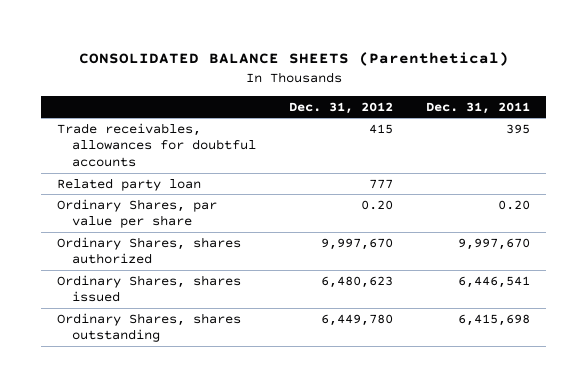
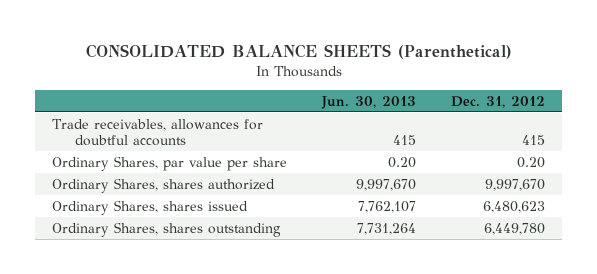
- | Dec. 31, 2012 | Dec. 31, 2011
+ | Jun. 30, 2013 | Dec. 31, 2012
- Related party loan | 777 |

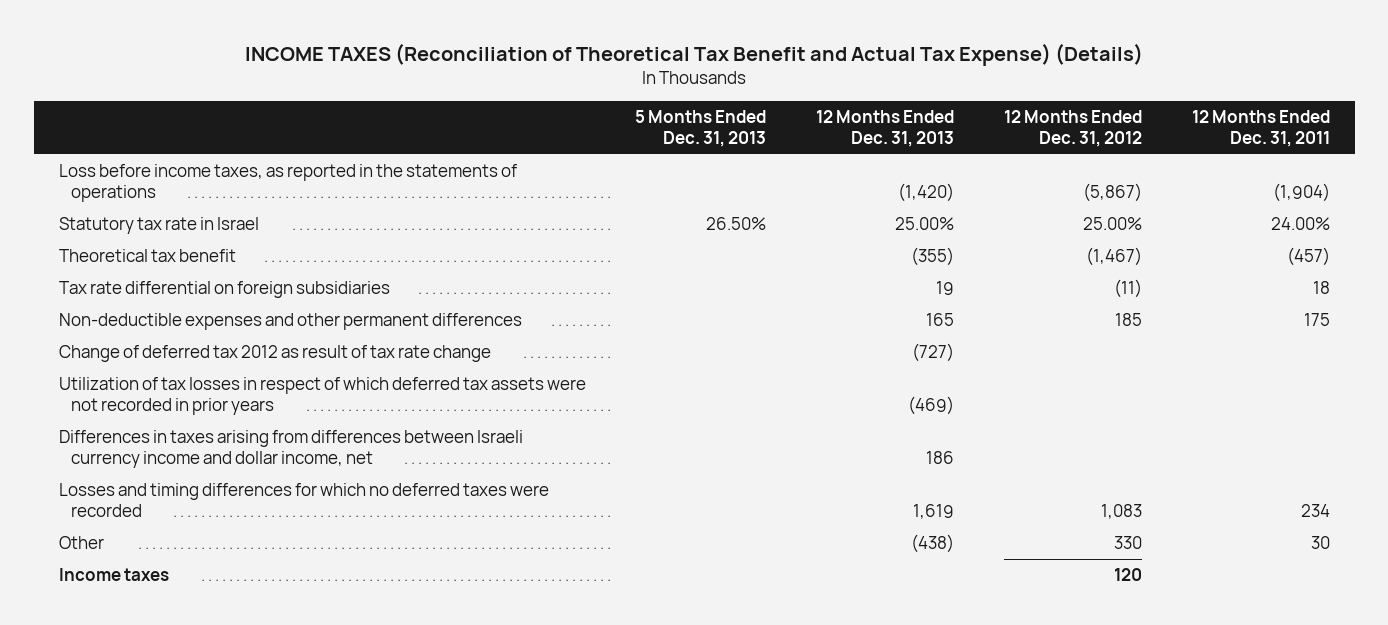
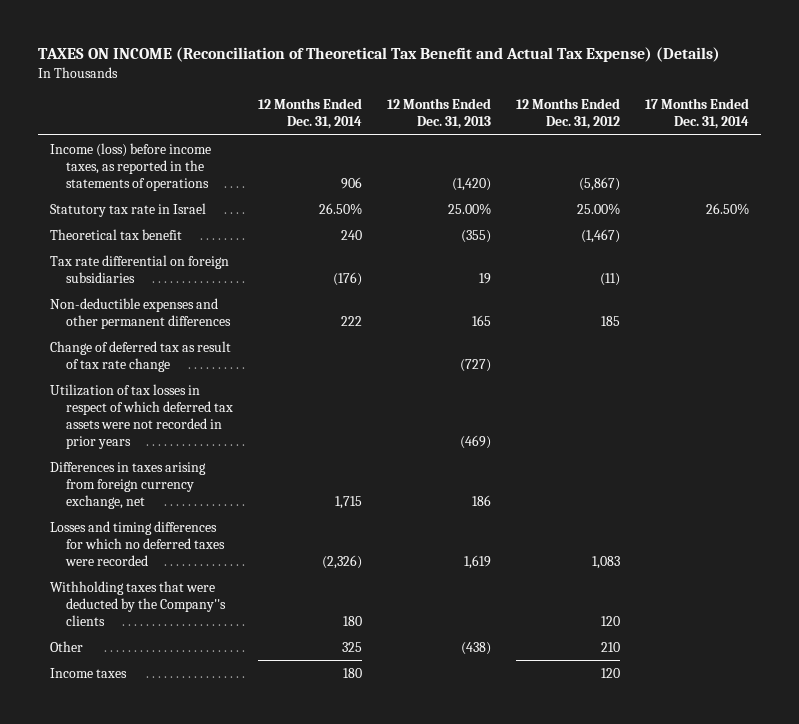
- INCOME TAXES (Reconciliation of Theoretical Tax Benefit and Actual Tax Expense) (Details)
+ TAXES ON INCOME (Reconciliation of Theoretical Tax Benefit and Actual Tax Expense) (Details)
- | 5 Months Ended Dec. 31, 2013 | 12 Months Ended Dec. 31, 2013 | 12 Months Ended Dec. 31, 2012 | 12 Months Ended Dec. 31, 2011
+ | 12 Months Ended Dec. 31, 2014 | 12 Months Ended Dec. 31, 2013 | 12 Months Ended Dec. 31, 2012 | 17 Months Ended Dec. 31, 2014
- Loss before income taxes, as reported in the statements of operations | | (1,420) | (5,867) | (1,904)
+ Income (loss) before income taxes, as reported in the statements of operations | 906 | (1,420) | (5,867) |
- Change of deferred tax 2012 as result of tax rate change | | (727) | |
+ Change of deferred tax as result of tax rate change | | (727) | |
- Differences in taxes arising from differences between Israeli currency income and dollar income, net | | 186 | |
+ Differences in taxes arising from foreign currency exchange, net | 1,715 | 186 | |
- Other | | (438) | 330 | 30
+ Withholding taxes that were deducted by the Company''s clients | 180 | | 120 |
+ Other | 325 | (438) | 210 |

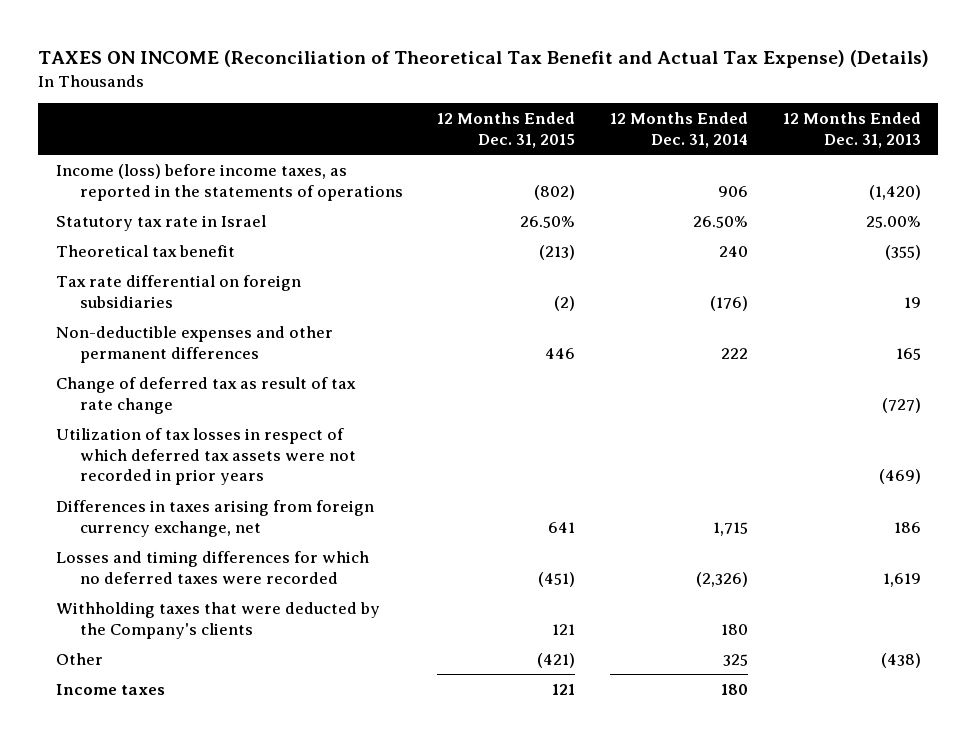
- | 12 Months Ended Dec. 31, 2014 | 12 Months Ended Dec. 31, 2013 | 12 Months Ended Dec. 31, 2012 | 17 Months Ended Dec. 31, 2014
+ | 12 Months Ended Dec. 31, 2015 | 12 Months Ended Dec. 31, 2014 | 12 Months Ended Dec. 31, 2013
- Withholding taxes that were deducted by the Company''s clients | 180 | | 120 |
+ Withholding taxes that were deducted by the Company's clients | 121 | 180 |

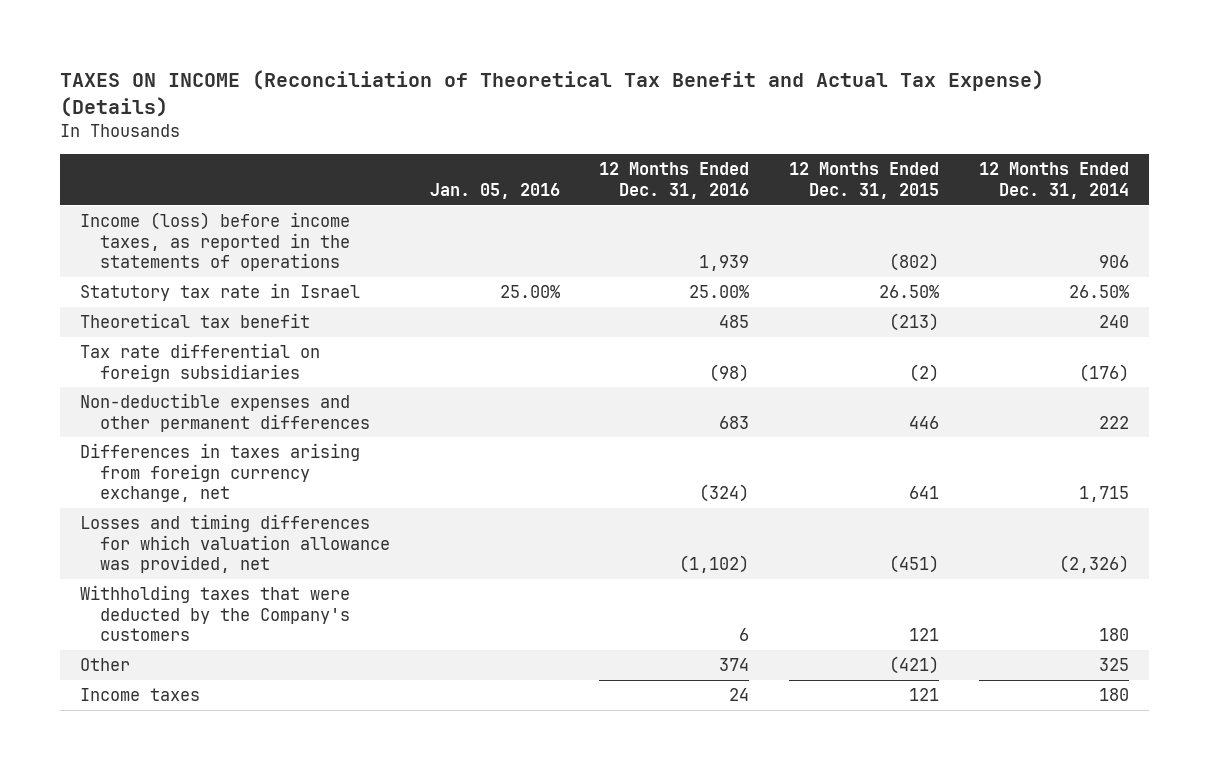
- | 12 Months Ended Dec. 31, 2015 | 12 Months Ended Dec. 31, 2014 | 12 Months Ended Dec. 31, 2013
+ | Jan. 05, 2016 | 12 Months Ended Dec. 31, 2016 | 12 Months Ended Dec. 31, 2015 | 12 Months Ended Dec. 31, 2014
- Change of deferred tax as result of tax rate change | | | (727)
- Utilization of tax losses in respect of which deferred tax assets were not recorded in prior years | | | (469)
- Losses and timing differences for which no deferred taxes were recorded | (451) | (2,326) | 1,619
- Withholding taxes that were deducted by the Company's clients | 121 | 180 |
+ Losses and timing differences for which valuation allowance was provided, net | | (1,102) | (451) | (2,326)
+ Withholding taxes that were deducted by the Company's customers | | 6 | 121 | 180

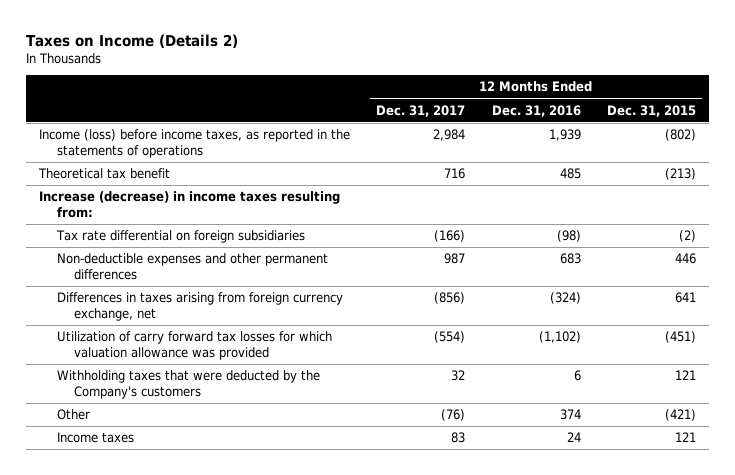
- TAXES ON INCOME (Reconciliation of Theoretical Tax Benefit and Actual Tax Expense) (Details)
+ Taxes on Income (Details 2)
- | Jan. 05, 2016 | 12 Months Ended Dec. 31, 2016 | 12 Months Ended Dec. 31, 2015 | 12 Months Ended Dec. 31, 2014
+ | 12 Months Ended Dec. 31, 2017 | 12 Months Ended Dec. 31, 2016 | 12 Months Ended Dec. 31, 2015
- Statutory tax rate in Israel | 25.00% | 25.00% | 26.50% | 26.50%
+ Increase (decrease) in income taxes resulting from:
- Losses and timing differences for which valuation allowance was provided, net | | (1,102) | (451) | (2,326)
+ Utilization of carry forward tax losses for which valuation allowance was provided | (554) | (1,102) | (451)

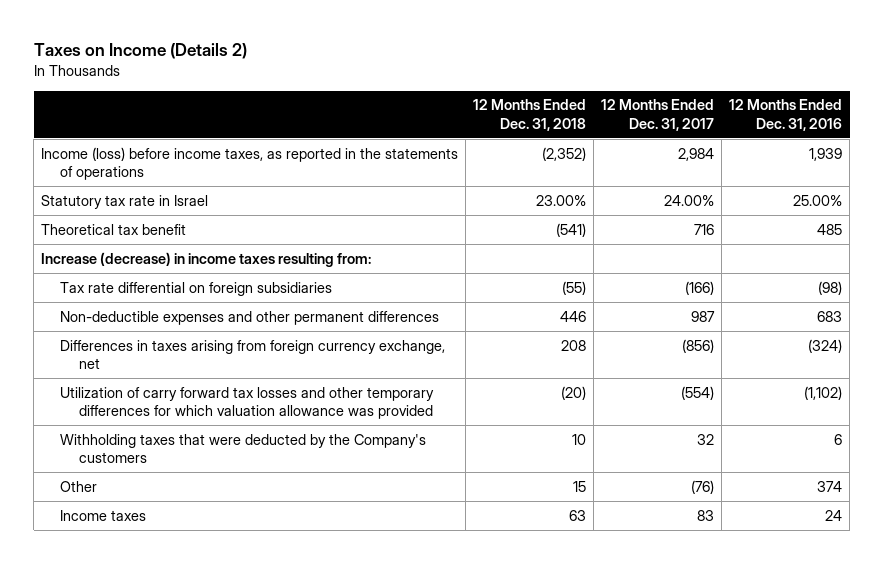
- | 12 Months Ended Dec. 31, 2017 | 12 Months Ended Dec. 31, 2016 | 12 Months Ended Dec. 31, 2015
+ | 12 Months Ended Dec. 31, 2018 | 12 Months Ended Dec. 31, 2017 | 12 Months Ended Dec. 31, 2016
+ Statutory tax rate in Israel | 23.00% | 24.00% | 25.00%
- Utilization of carry forward tax losses for which valuation allowance was provided | (554) | (1,102) | (451)
+ Utilization of carry forward tax losses and other temporary differences for which valuation allowance was provided | (20) | (554) | (1,102)

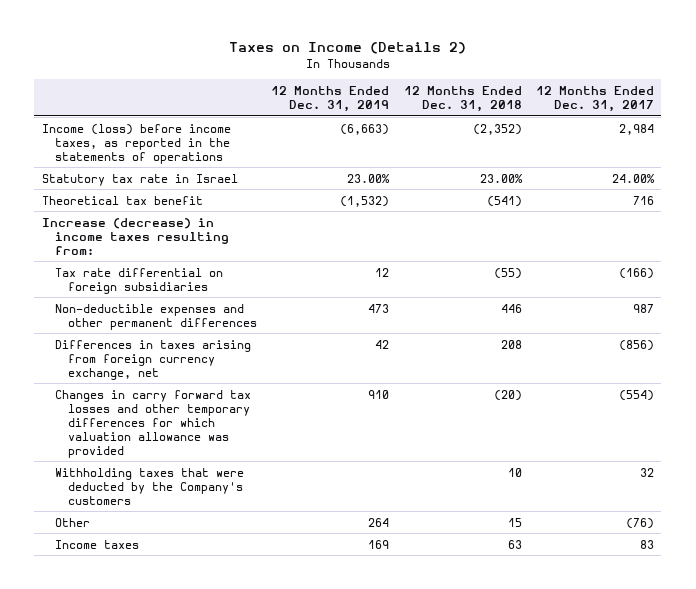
- | 12 Months Ended Dec. 31, 2018 | 12 Months Ended Dec. 31, 2017 | 12 Months Ended Dec. 31, 2016
+ | 12 Months Ended Dec. 31, 2019 | 12 Months Ended Dec. 31, 2018 | 12 Months Ended Dec. 31, 2017
- Utilization of carry forward tax losses and other temporary differences for which valuation allowance was provided | (20) | (554) | (1,102)
+ Changes in carry forward tax losses and other temporary differences for which valuation allowance was provided | 910 | (20) | (554)

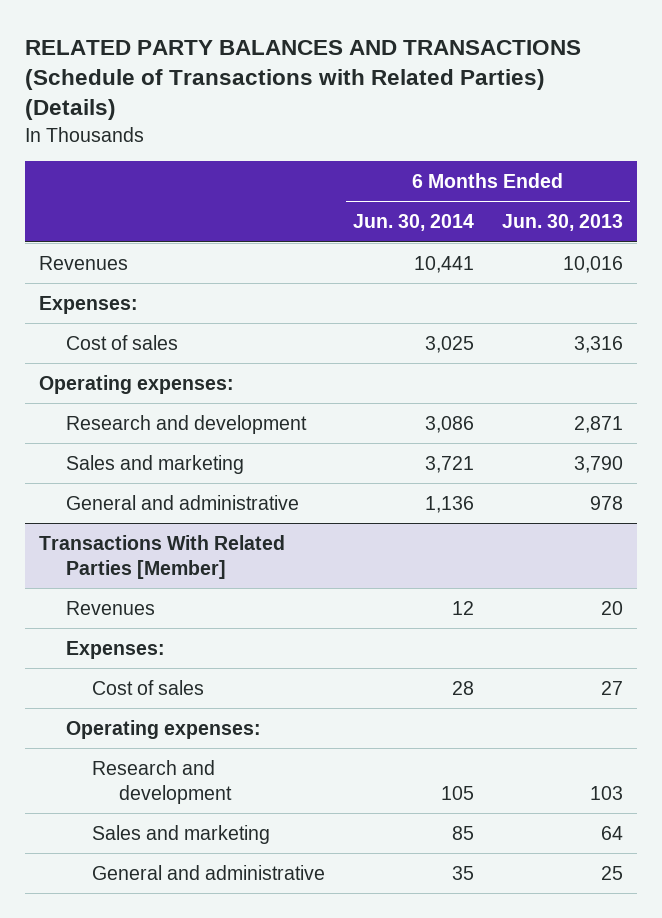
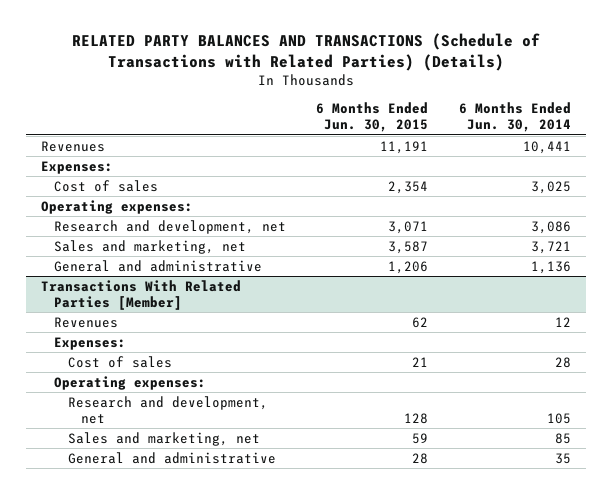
- | 6 Months Ended Jun. 30, 2014 | 6 Months Ended Jun. 30, 2013
+ | 6 Months Ended Jun. 30, 2015 | 6 Months Ended Jun. 30, 2014
- Research and development | 3,086 | 2,871
- Sales and marketing | 3,721 | 3,790
+ Research and development, net | 3,071 | 3,086
+ Sales and marketing, net | 3,587 | 3,721
@ Transactions With Related Parties [Member]
- Research and development | 105 | 103
- Sales and marketing | 85 | 64
+ Research and development, net | 128 | 105
+ Sales and marketing, net | 59 | 85

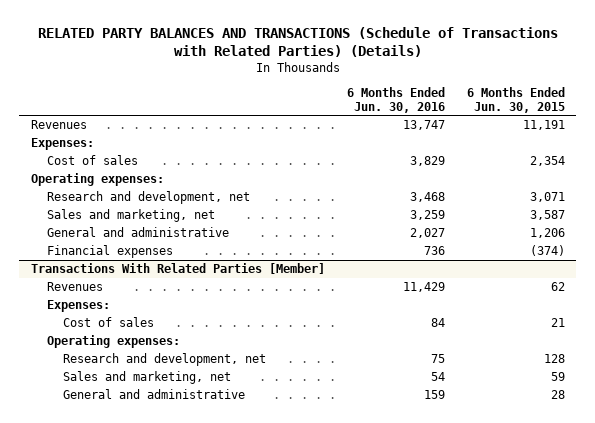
- | 6 Months Ended Jun. 30, 2015 | 6 Months Ended Jun. 30, 2014
+ | 6 Months Ended Jun. 30, 2016 | 6 Months Ended Jun. 30, 2015
+ Financial expenses | 736 | (374)

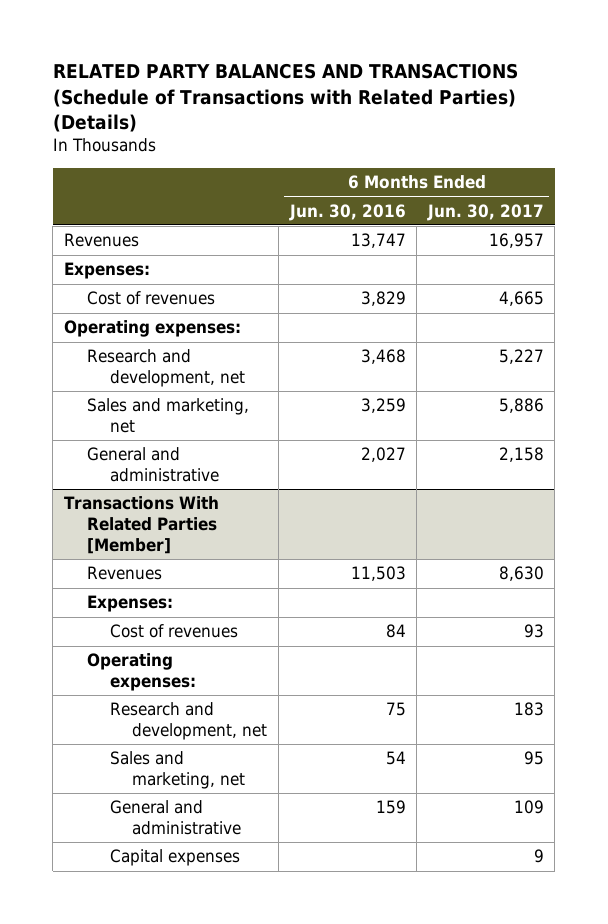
- | 6 Months Ended Jun. 30, 2016 | 6 Months Ended Jun. 30, 2015
+ | 6 Months Ended Jun. 30, 2016 | 6 Months Ended Jun. 30, 2017
- Cost of sales | 3,829 | 2,354
+ Cost of revenues | 3,829 | 4,665
- Financial expenses | 736 | (374)
@ Transactions With Related Parties [Member]
- Revenues | 11,429 | 62
+ Revenues | 11,503 | 8,630
- Cost of sales | 84 | 21
+ Cost of revenues | 84 | 93
+ Capital expenses | | 9

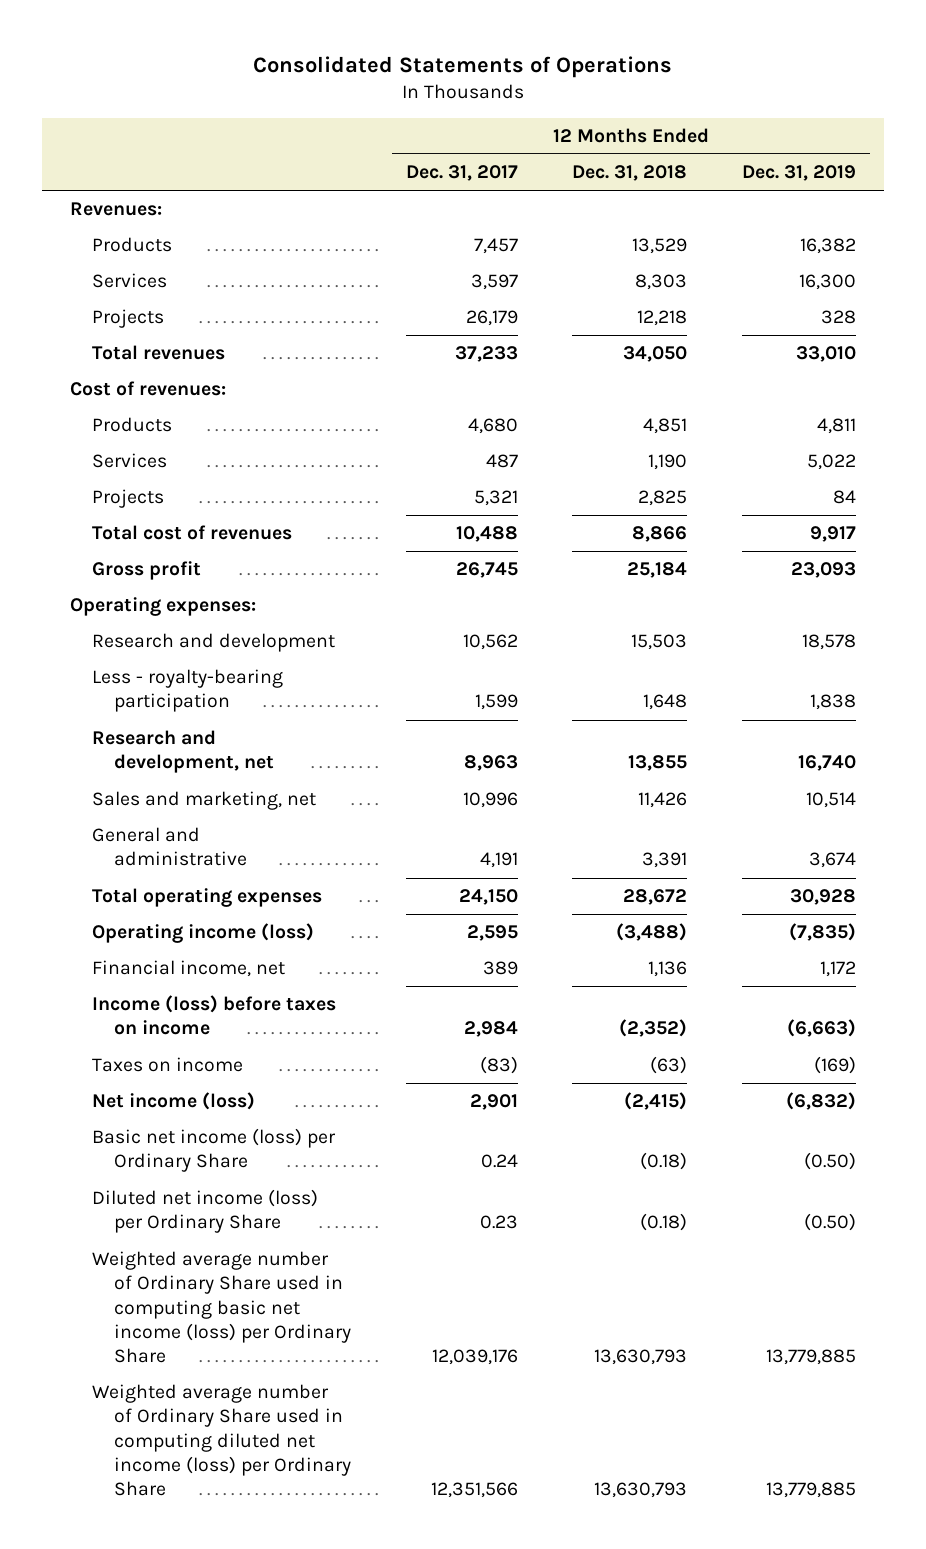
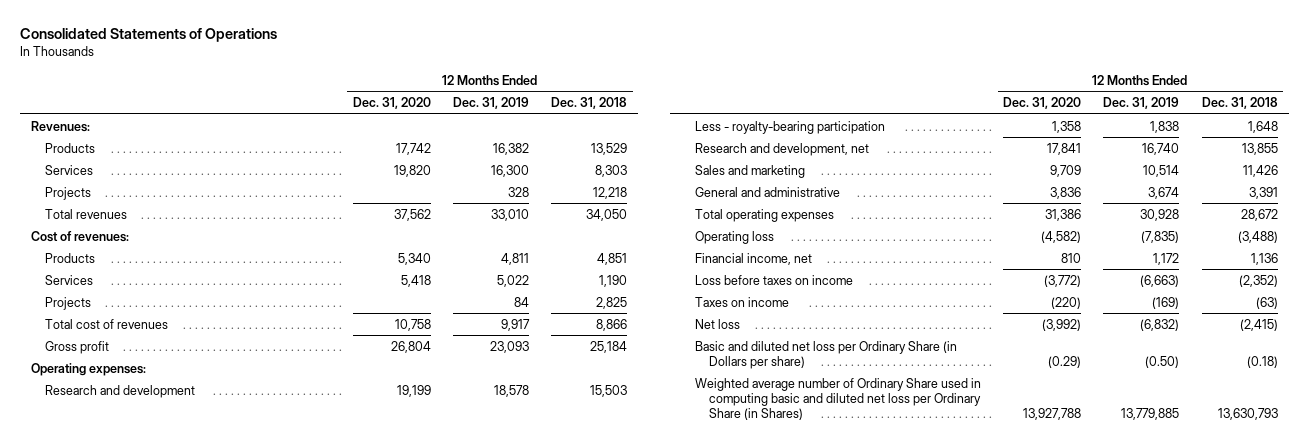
- | 12 Months Ended Dec. 31, 2017 | 12 Months Ended Dec. 31, 2018 | 12 Months Ended Dec. 31, 2019
+ | 12 Months Ended Dec. 31, 2020 | 12 Months Ended Dec. 31, 2019 | 12 Months Ended Dec. 31, 2018
- Sales and marketing, net | 10,996 | 11,426 | 10,514
+ Sales and marketing | 9,709 | 10,514 | 11,426
- Operating income (loss) | 2,595 | (3,488) | (7,835)
+ Operating loss | (4,582) | (7,835) | (3,488)
- Income (loss) before taxes on income | 2,984 | (2,352) | (6,663)
+ Loss before taxes on income | (3,772) | (6,663) | (2,352)
- Net income (loss) | 2,901 | (2,415) | (6,832)
- Basic net income (loss) per Ordinary Share | 0.24 | (0.18) | (0.50)
- Diluted net income (loss) per Ordinary Share | 0.23 | (0.18) | (0.50)
- Weighted average number of Ordinary Share used in computing basic net income (loss) per Ordinary Share | 12,039,176 | 13,630,793 | 13,779,885
- Weighted average number of Ordinary Share used in computing diluted net income (loss) per Ordinary Share | 12,351,566 | 13,630,793 | 13,779,885
+ Net loss | (3,992) | (6,832) | (2,415)
+ Basic and diluted net loss per Ordinary Share (in Dollars per share) | (0.29) | (0.50) | (0.18)
+ Weighted average number of Ordinary Share used in computing basic and diluted net loss per Ordinary Share (in Shares) | 13,927,788 | 13,779,885 | 13,630,793

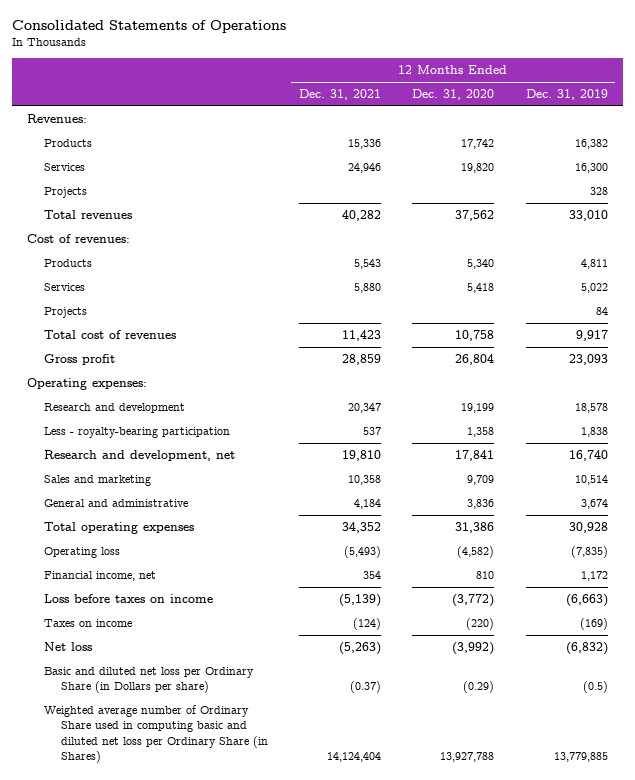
- | 12 Months Ended Dec. 31, 2020 | 12 Months Ended Dec. 31, 2019 | 12 Months Ended Dec. 31, 2018
+ | 12 Months Ended Dec. 31, 2021 | 12 Months Ended Dec. 31, 2020 | 12 Months Ended Dec. 31, 2019
- Basic and diluted net loss per Ordinary Share (in Dollars per share) | (0.29) | (0.50) | (0.18)
+ Basic and diluted net loss per Ordinary Share (in Dollars per share) | (0.37) | (0.29) | (0.5)

